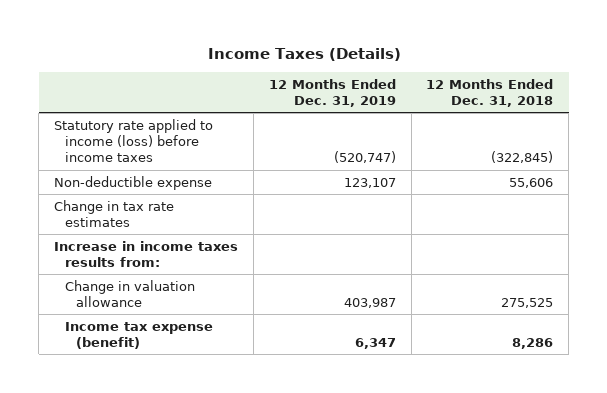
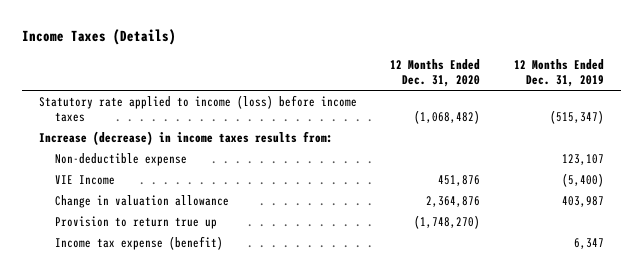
- | 12 Months Ended Dec. 31, 2019 | 12 Months Ended Dec. 31, 2018
+ | 12 Months Ended Dec. 31, 2020 | 12 Months Ended Dec. 31, 2019
- Statutory rate applied to income (loss) before income taxes | (520,747) | (322,845)
+ Statutory rate applied to income (loss) before income taxes | (1,068,482) | (515,347)
+ Increase (decrease) in income taxes results from:
- Change in tax rate estimates
- Increase in income taxes results from:
+ VIE Income | 451,876 | (5,400)
+ Provision to return true up | (1,748,270) |

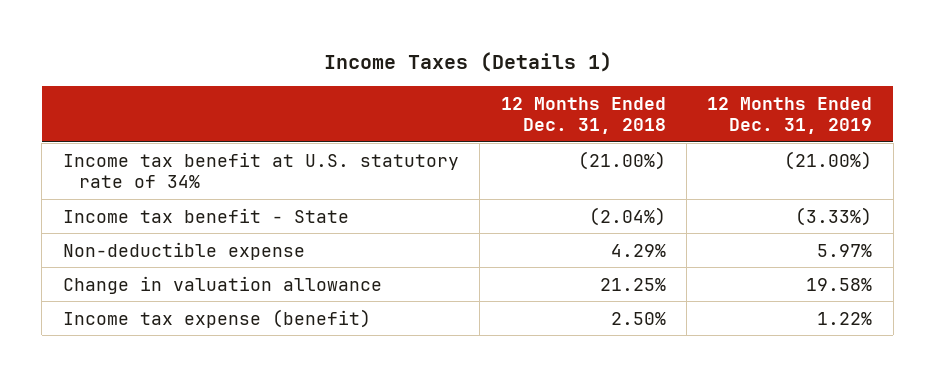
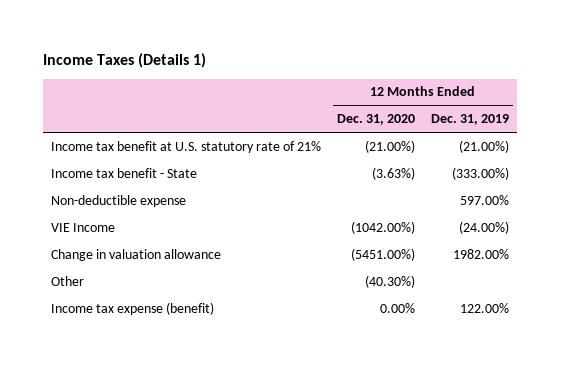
- | 12 Months Ended Dec. 31, 2018 | 12 Months Ended Dec. 31, 2019
+ | 12 Months Ended Dec. 31, 2020 | 12 Months Ended Dec. 31, 2019
- Income tax benefit at U.S. statutory rate of 34% | (21.00%) | (21.00%)
- Income tax benefit - State | (2.04%) | (3.33%)
- Non-deductible expense | 4.29% | 5.97%
- Change in valuation allowance | 21.25% | 19.58%
- Income tax expense (benefit) | 2.50% | 1.22%
+ Income tax benefit at U.S. statutory rate of 21% | (21.00%) | (21.00%)
+ Income tax benefit - State | (3.63%) | (333.00%)
+ Non-deductible expense | | 597.00%
+ VIE Income | (1042.00%) | (24.00%)
+ Change in valuation allowance | (5451.00%) | 1982.00%
+ Other | (40.30%) |
+ Income tax expense (benefit) | 0.00% | 122.00%

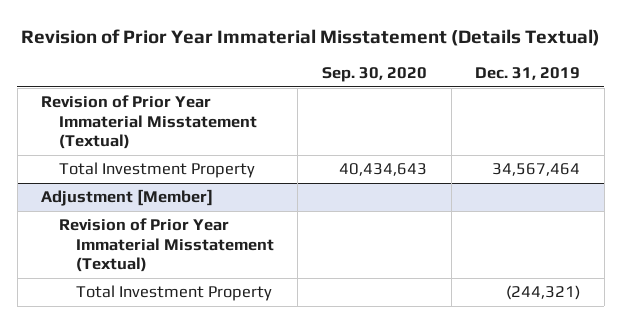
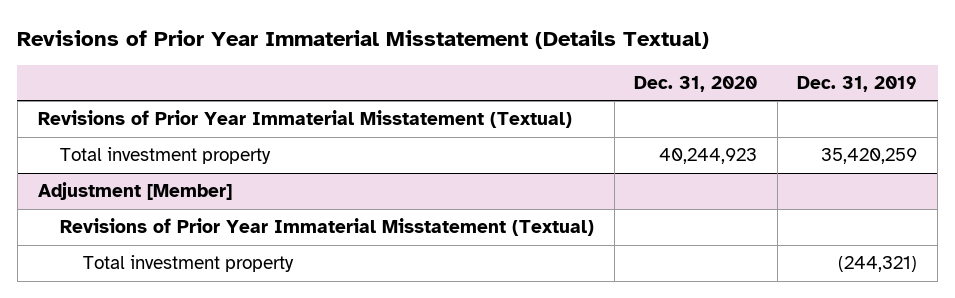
- Revision of Prior Year Immaterial Misstatement (Details Textual)
+ Revisions of Prior Year Immaterial Misstatement (Details Textual)
- | Sep. 30, 2020 | Dec. 31, 2019
+ | Dec. 31, 2020 | Dec. 31, 2019
- Revision of Prior Year Immaterial Misstatement (Textual)
- Total Investment Property | 40,434,643 | 34,567,464
+ Revisions of Prior Year Immaterial Misstatement (Textual)
+ Total investment property | 40,244,923 | 35,420,259
@ Adjustment [Member]
- Revision of Prior Year Immaterial Misstatement (Textual)
- Total Investment Property | | (244,321)
+ Revisions of Prior Year Immaterial Misstatement (Textual)
+ Total investment property | | (244,321)

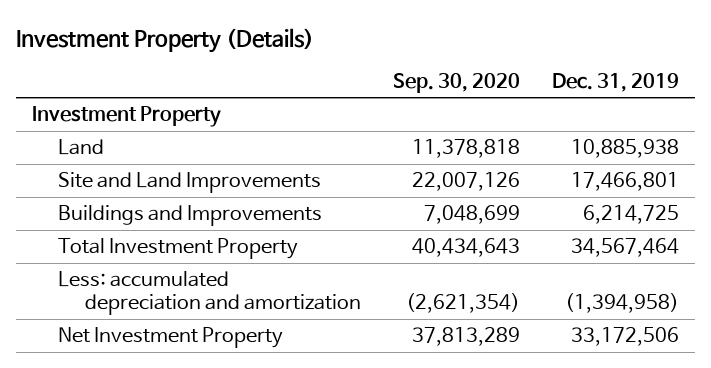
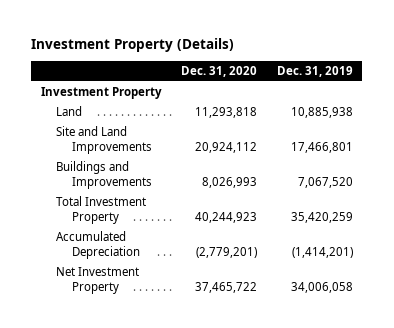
- | Sep. 30, 2020 | Dec. 31, 2019
+ | Dec. 31, 2020 | Dec. 31, 2019
- Buildings and Improvements | 7,048,699 | 6,214,725
- Total Investment Property | 40,434,643 | 34,567,464
- Less: accumulated depreciation and amortization | (2,621,354) | (1,394,958)
- Net Investment Property | 37,813,289 | 33,172,506
+ Buildings and Improvements | 8,026,993 | 7,067,520
+ Total Investment Property | 40,244,923 | 35,420,259
+ Accumulated Depreciation | (2,779,201) | (1,414,201)
+ Net Investment Property | 37,465,722 | 34,006,058

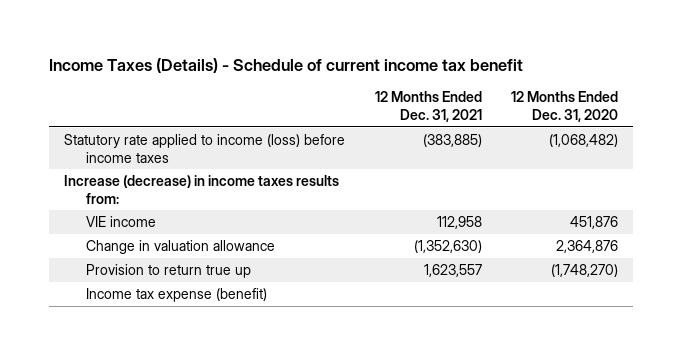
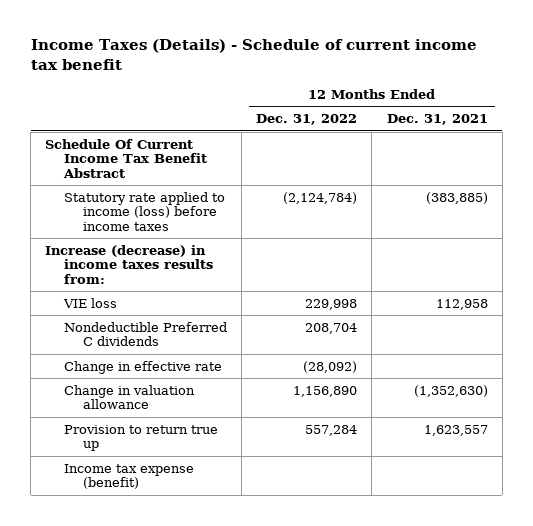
- | 12 Months Ended Dec. 31, 2021 | 12 Months Ended Dec. 31, 2020
+ | 12 Months Ended Dec. 31, 2022 | 12 Months Ended Dec. 31, 2021
+ Schedule Of Current Income Tax Benefit Abstract
- VIE income | 112,958 | 451,876
+ VIE loss | 229,998 | 112,958
+ Nondeductible Preferred C dividends | 208,704 |
+ Change in effective rate | (28,092) |

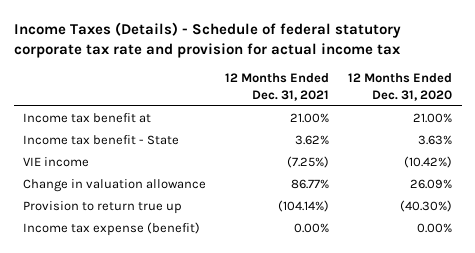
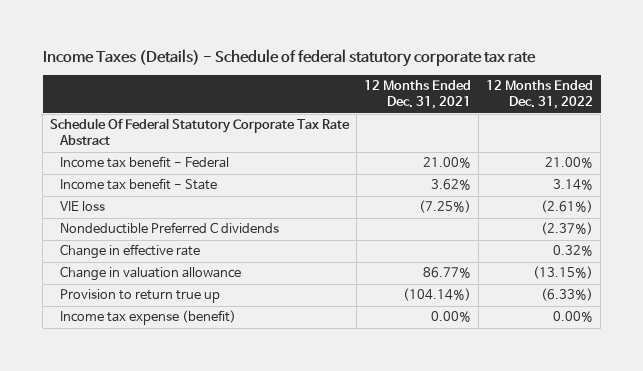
- Income Taxes (Details) - Schedule of federal statutory corporate tax rate and provision for actual income tax
+ Income Taxes (Details) - Schedule of federal statutory corporate tax rate
- | 12 Months Ended Dec. 31, 2021 | 12 Months Ended Dec. 31, 2020
+ | 12 Months Ended Dec. 31, 2021 | 12 Months Ended Dec. 31, 2022
- Income tax benefit at | 21.00% | 21.00%
+ Schedule Of Federal Statutory Corporate Tax Rate Abstract
+ Income tax benefit - Federal | 21.00% | 21.00%
- VIE income | (7.25%) | (10.42%)
+ VIE loss | (7.25%) | (2.61%)
+ Nondeductible Preferred C dividends | | (2.37%)
+ Change in effective rate | | 0.32%

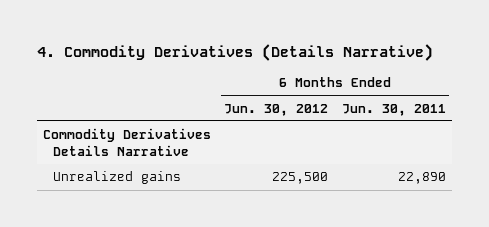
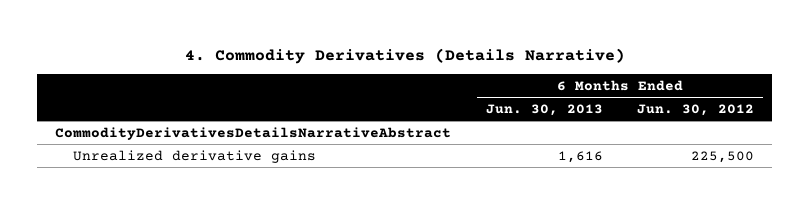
- | 6 Months Ended Jun. 30, 2012 | 6 Months Ended Jun. 30, 2011
+ | 6 Months Ended Jun. 30, 2013 | 6 Months Ended Jun. 30, 2012
- Commodity Derivatives Details Narrative
- Unrealized gains | 225,500 | 22,890
+ CommodityDerivativesDetailsNarrativeAbstract
+ Unrealized derivative gains | 1,616 | 225,500

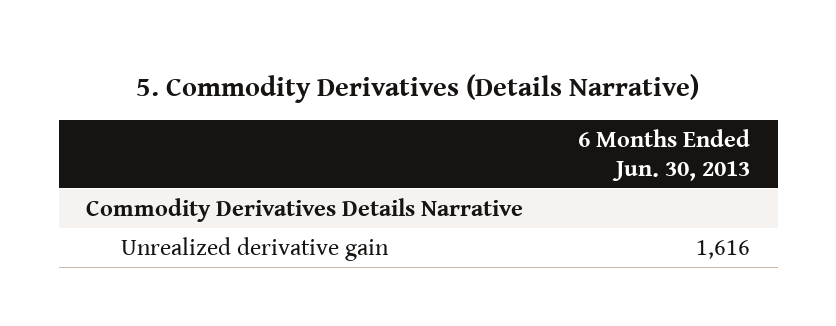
- 4. Commodity Derivatives (Details Narrative)
+ 5. Commodity Derivatives (Details Narrative)
- | 6 Months Ended Jun. 30, 2013 | 6 Months Ended Jun. 30, 2012
+ | 6 Months Ended Jun. 30, 2013
- CommodityDerivativesDetailsNarrativeAbstract
- Unrealized derivative gains | 1,616 | 225,500
+ Commodity Derivatives Details Narrative
+ Unrealized derivative gain | 1,616

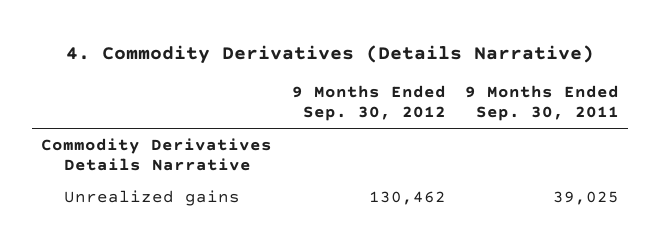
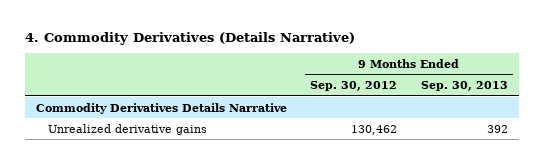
- | 9 Months Ended Sep. 30, 2012 | 9 Months Ended Sep. 30, 2011
+ | 9 Months Ended Sep. 30, 2012 | 9 Months Ended Sep. 30, 2013
- Unrealized gains | 130,462 | 39,025
+ Unrealized derivative gains | 130,462 | 392

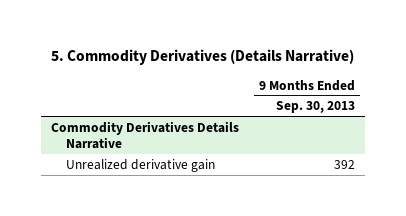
- 4. Commodity Derivatives (Details Narrative)
+ 5. Commodity Derivatives (Details Narrative)
- | 9 Months Ended Sep. 30, 2012 | 9 Months Ended Sep. 30, 2013
+ | 9 Months Ended Sep. 30, 2013
- Unrealized derivative gains | 130,462 | 392
+ Unrealized derivative gain | 392

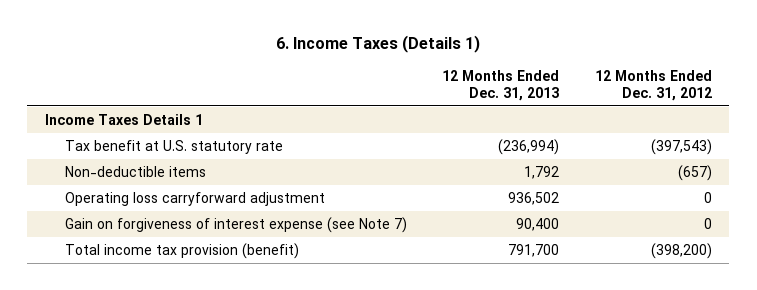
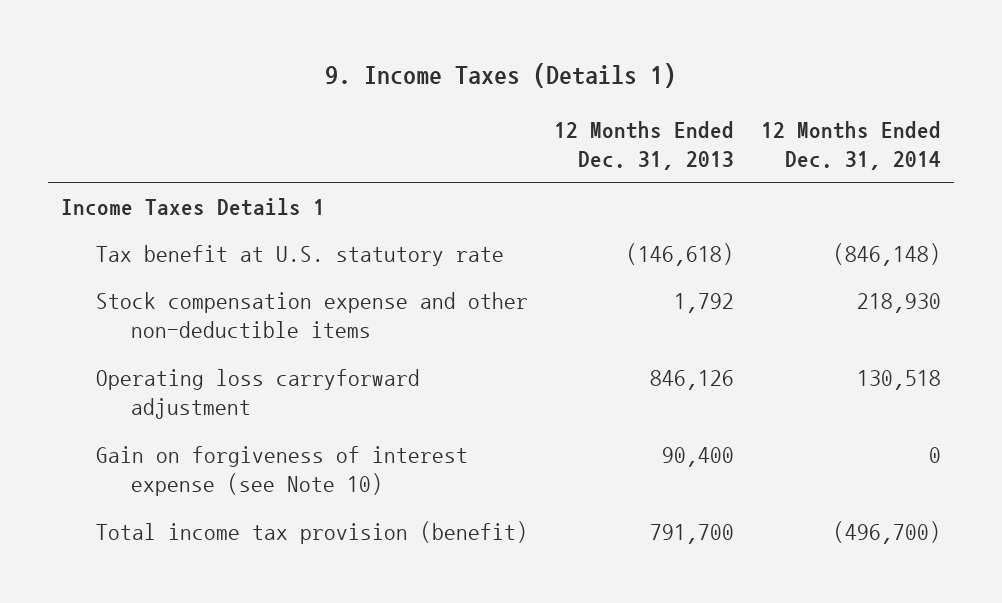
- 6. Income Taxes (Details 1)
+ 9. Income Taxes (Details 1)
- | 12 Months Ended Dec. 31, 2013 | 12 Months Ended Dec. 31, 2012
+ | 12 Months Ended Dec. 31, 2013 | 12 Months Ended Dec. 31, 2014
- Tax benefit at U.S. statutory rate | (236,994) | (397,543)
- Non-deductible items | 1,792 | (657)
- Operating loss carryforward adjustment | 936,502 | 0
- Gain on forgiveness of interest expense (see Note 7) | 90,400 | 0
+ Tax benefit at U.S. statutory rate | (146,618) | (846,148)
+ Stock compensation expense and other non-deductible items | 1,792 | 218,930
+ Operating loss carryforward adjustment | 846,126 | 130,518
+ Gain on forgiveness of interest expense (see Note 10) | 90,400 | 0

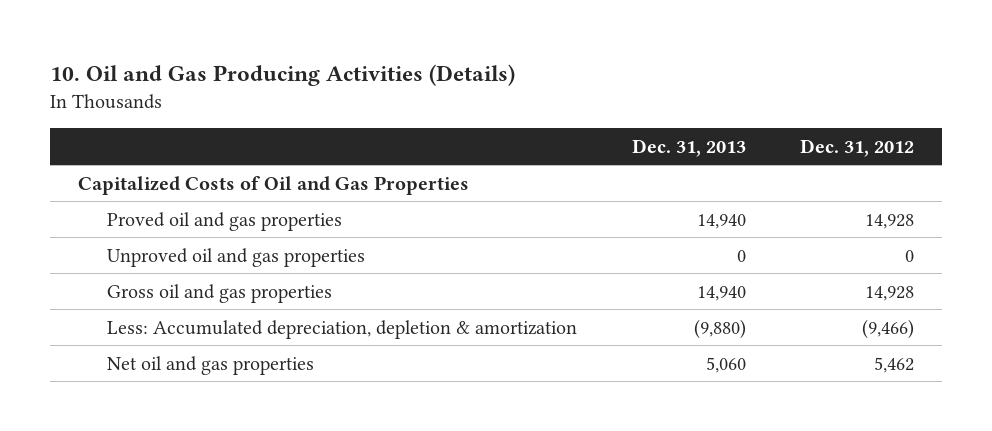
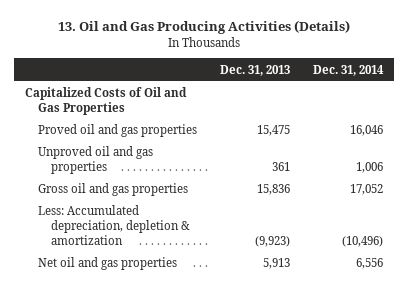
- 10. Oil and Gas Producing Activities (Details)
+ 13. Oil and Gas Producing Activities (Details)
- | Dec. 31, 2013 | Dec. 31, 2012
+ | Dec. 31, 2013 | Dec. 31, 2014
- Proved oil and gas properties | 14,940 | 14,928
- Unproved oil and gas properties | 0 | 0
- Gross oil and gas properties | 14,940 | 14,928
- Less: Accumulated depreciation, depletion & amortization | (9,880) | (9,466)
- Net oil and gas properties | 5,060 | 5,462
+ Proved oil and gas properties | 15,475 | 16,046
+ Unproved oil and gas properties | 361 | 1,006
+ Gross oil and gas properties | 15,836 | 17,052
+ Less: Accumulated depreciation, depletion & amortization | (9,923) | (10,496)
+ Net oil and gas properties | 5,913 | 6,556

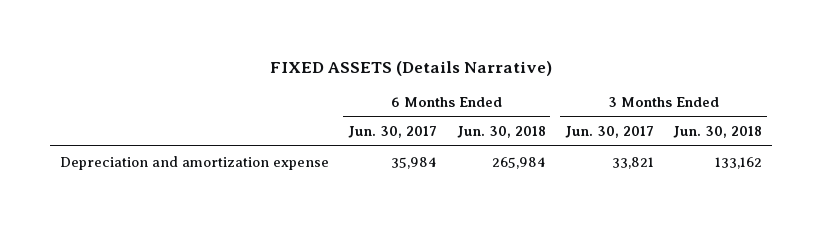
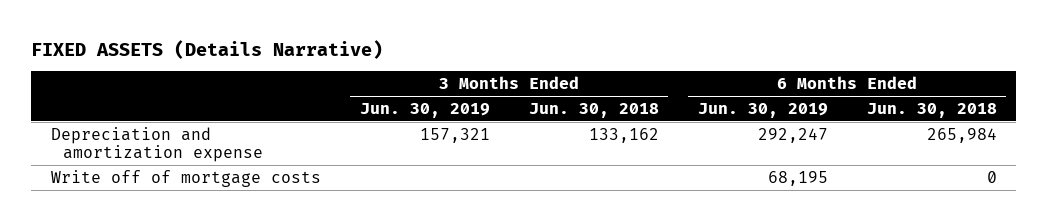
- | 6 Months Ended Jun. 30, 2017 | 6 Months Ended Jun. 30, 2018 | 3 Months Ended Jun. 30, 2017 | 3 Months Ended Jun. 30, 2018
+ | 3 Months Ended Jun. 30, 2019 | 3 Months Ended Jun. 30, 2018 | 6 Months Ended Jun. 30, 2019 | 6 Months Ended Jun. 30, 2018
+ Write off of mortgage costs | | | 68,195 | 0

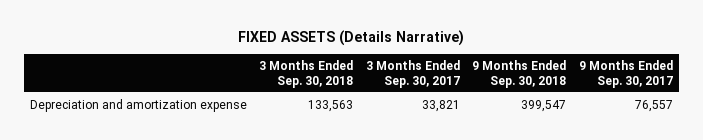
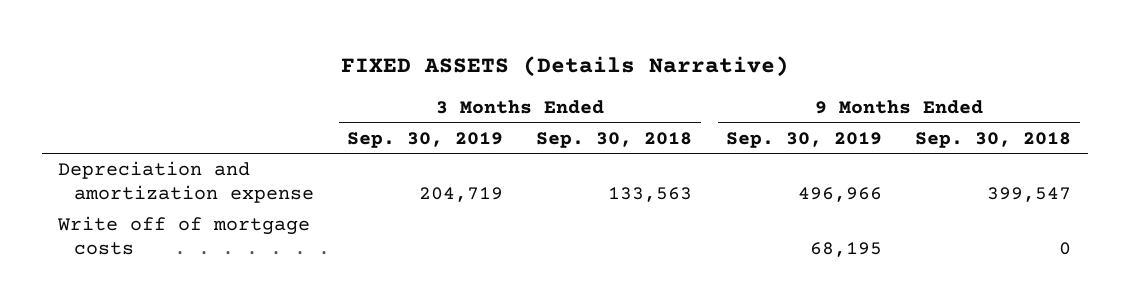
- | 3 Months Ended Sep. 30, 2018 | 3 Months Ended Sep. 30, 2017 | 9 Months Ended Sep. 30, 2018 | 9 Months Ended Sep. 30, 2017
+ | 3 Months Ended Sep. 30, 2019 | 3 Months Ended Sep. 30, 2018 | 9 Months Ended Sep. 30, 2019 | 9 Months Ended Sep. 30, 2018
+ Write off of mortgage costs | | | 68,195 | 0

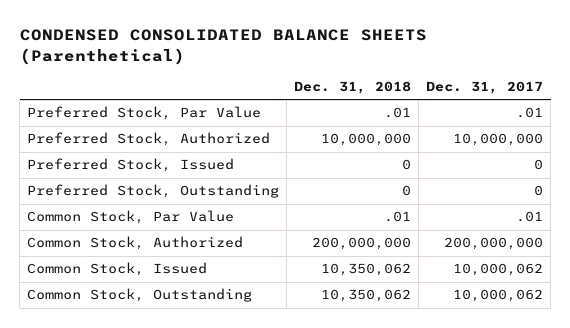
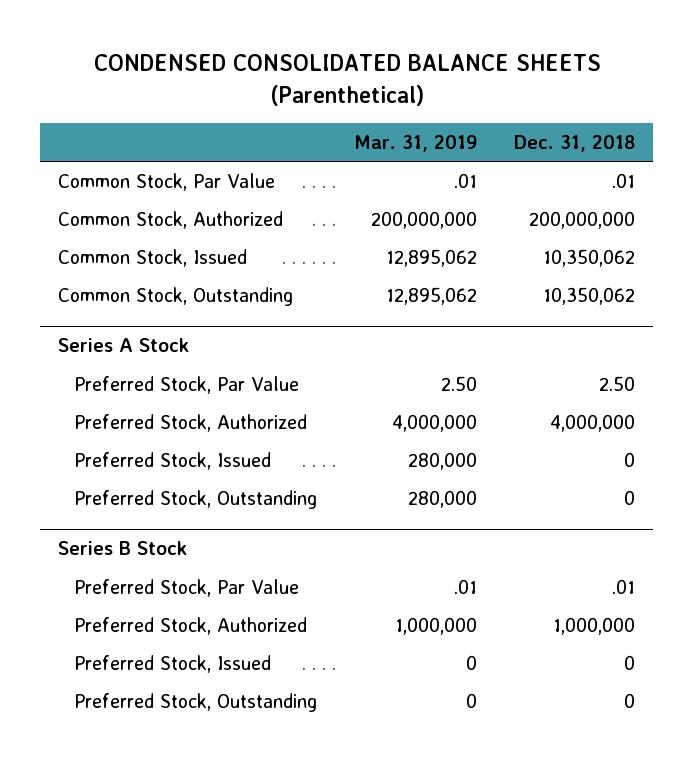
- | Dec. 31, 2018 | Dec. 31, 2017
+ | Mar. 31, 2019 | Dec. 31, 2018
- Preferred Stock, Par Value | .01 | .01
- Preferred Stock, Authorized | 10,000,000 | 10,000,000
- Preferred Stock, Issued | 0 | 0
- Preferred Stock, Outstanding | 0 | 0
+ Series A Stock
+ Preferred Stock, Par Value | 2.50 | 2.50
+ Preferred Stock, Authorized | 4,000,000 | 4,000,000
+ Preferred Stock, Issued | 280,000 | 0
+ Preferred Stock, Outstanding | 280,000 | 0
+ Series B Stock
+ Preferred Stock, Par Value | .01 | .01
+ Preferred Stock, Authorized | 1,000,000 | 1,000,000
+ Preferred Stock, Issued | 0 | 0
+ Preferred Stock, Outstanding | 0 | 0

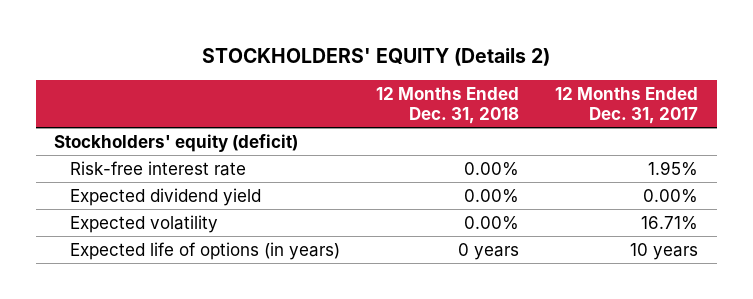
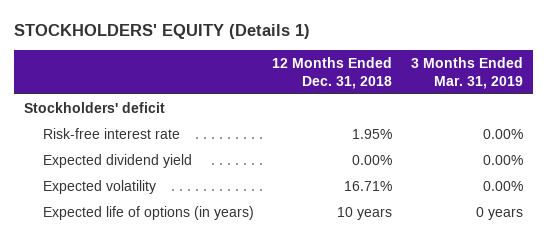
- STOCKHOLDERS' EQUITY (Details 2)
+ STOCKHOLDERS' EQUITY (Details 1)
- | 12 Months Ended Dec. 31, 2018 | 12 Months Ended Dec. 31, 2017
+ | 12 Months Ended Dec. 31, 2018 | 3 Months Ended Mar. 31, 2019
- Stockholders' equity (deficit)
- Risk-free interest rate | 0.00% | 1.95%
+ Stockholders' deficit
+ Risk-free interest rate | 1.95% | 0.00%
- Expected volatility | 0.00% | 16.71%
- Expected life of options (in years) | 0 years | 10 years
+ Expected volatility | 16.71% | 0.00%
+ Expected life of options (in years) | 10 years | 0 years

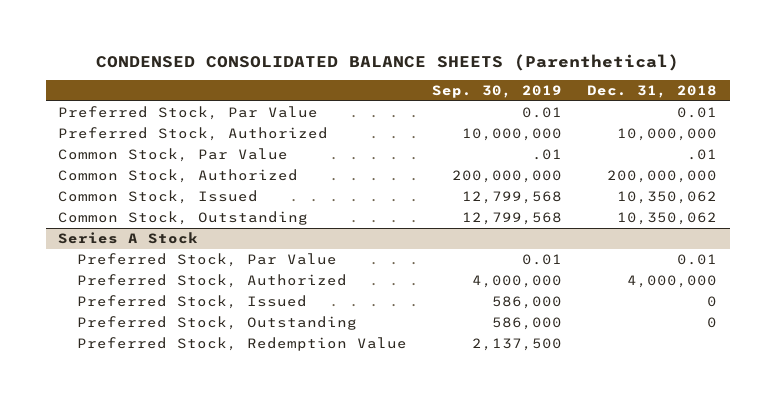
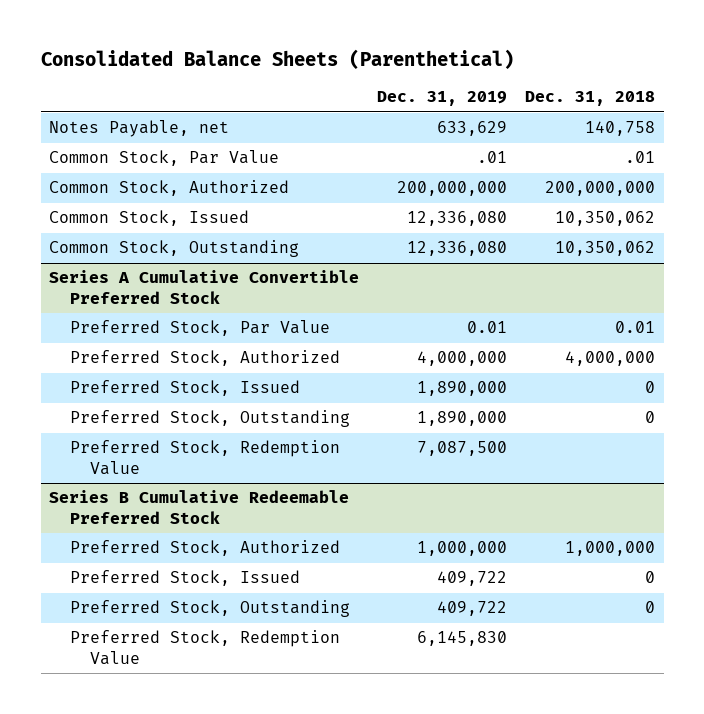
- CONDENSED CONSOLIDATED BALANCE SHEETS (Parenthetical)
+ Consolidated Balance Sheets (Parenthetical)
- | Sep. 30, 2019 | Dec. 31, 2018
+ | Dec. 31, 2019 | Dec. 31, 2018
- Preferred Stock, Par Value | 0.01 | 0.01
- Preferred Stock, Authorized | 10,000,000 | 10,000,000
+ Notes Payable, net | 633,629 | 140,758
- Series A Stock
+ Series A Cumulative Convertible Preferred Stock
+ Series B Cumulative Redeemable Preferred Stock
+ Preferred Stock, Authorized | 1,000,000 | 1,000,000
+ Preferred Stock, Issued | 409,722 | 0
+ Preferred Stock, Outstanding | 409,722 | 0
+ Preferred Stock, Redemption Value | 6,145,830 |

